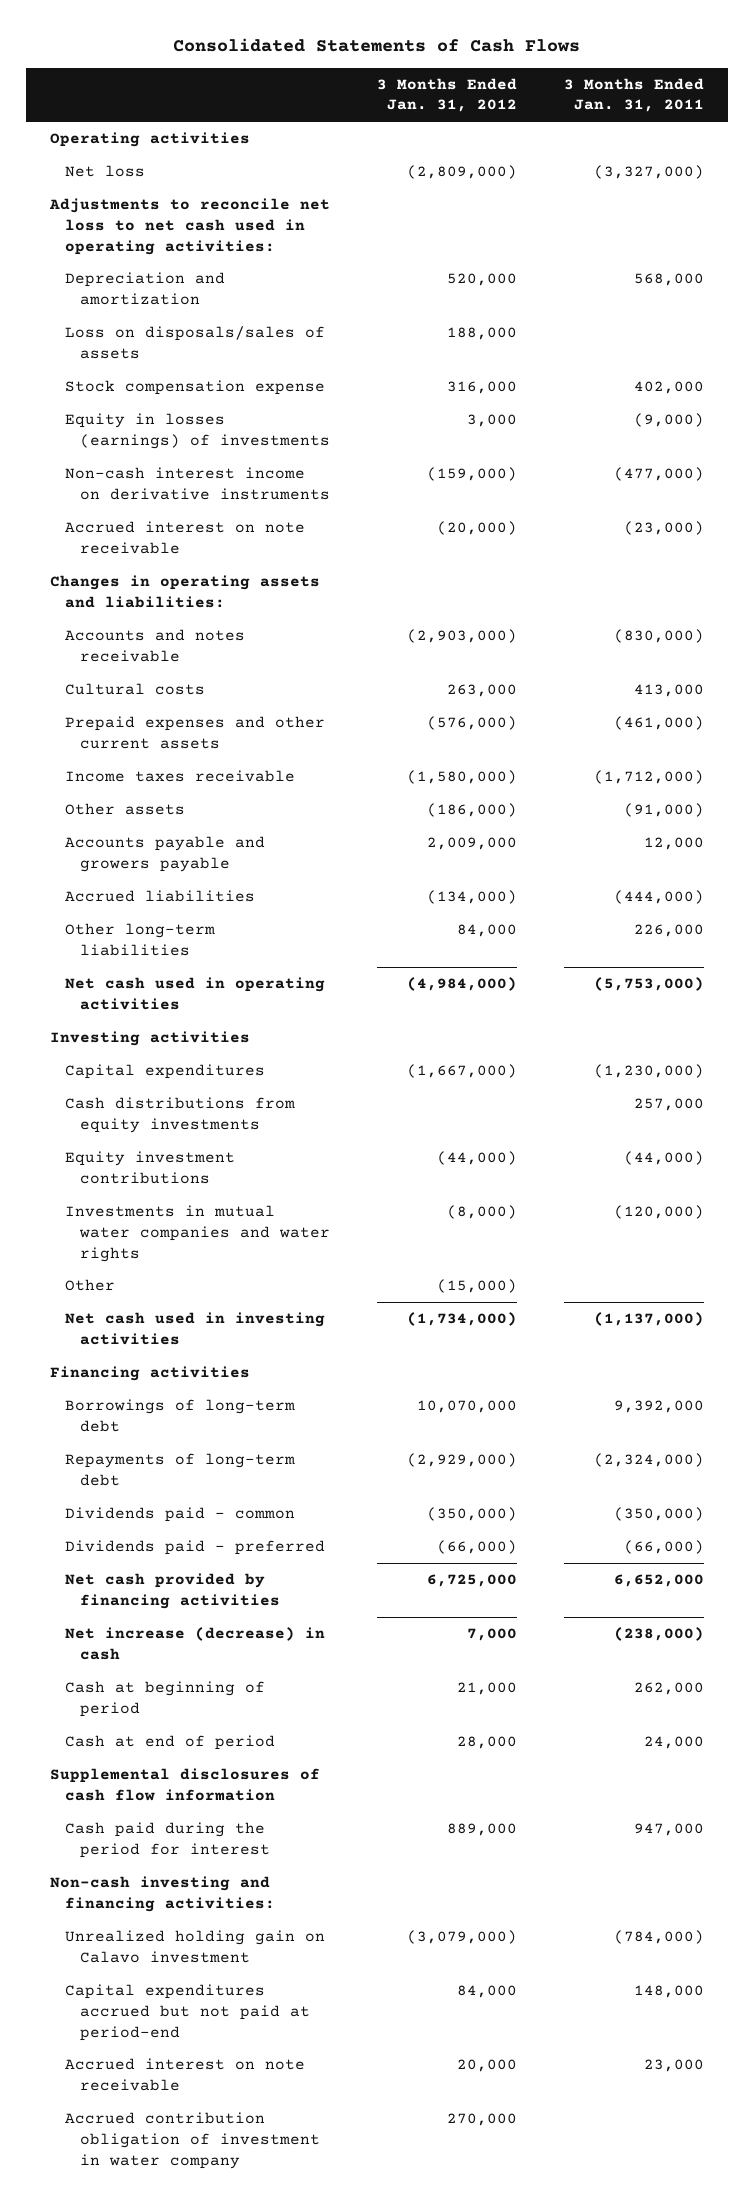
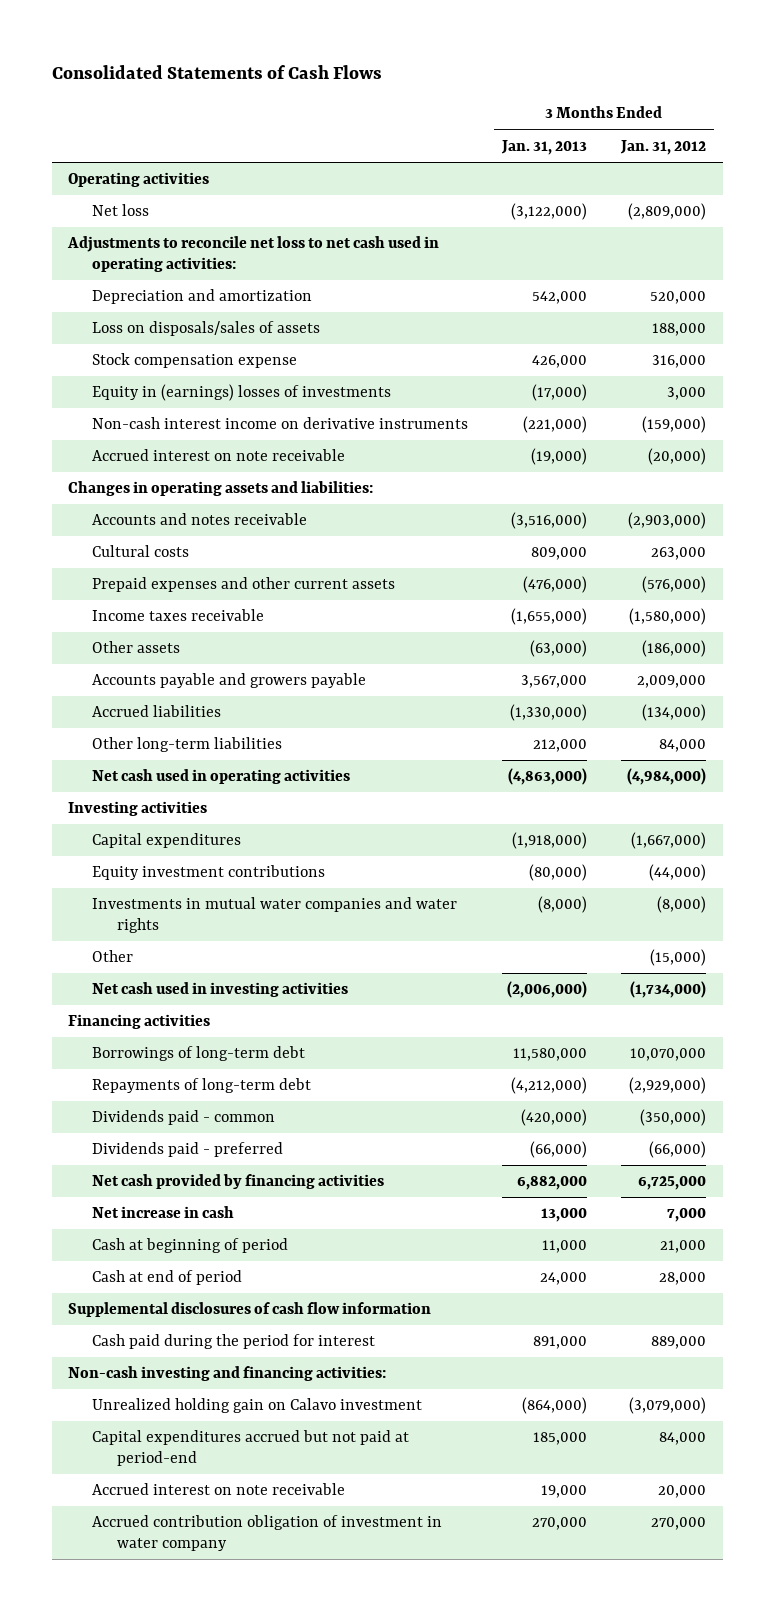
- | 3 Months Ended Jan. 31, 2012 | 3 Months Ended Jan. 31, 2011
+ | 3 Months Ended Jan. 31, 2013 | 3 Months Ended Jan. 31, 2012
- Equity in losses (earnings) of investments | 3,000 | (9,000)
+ Equity in (earnings) losses of investments | (17,000) | 3,000
- Cash distributions from equity investments | | 257,000
- Net increase (decrease) in cash | 7,000 | (238,000)
+ Net increase in cash | 13,000 | 7,000

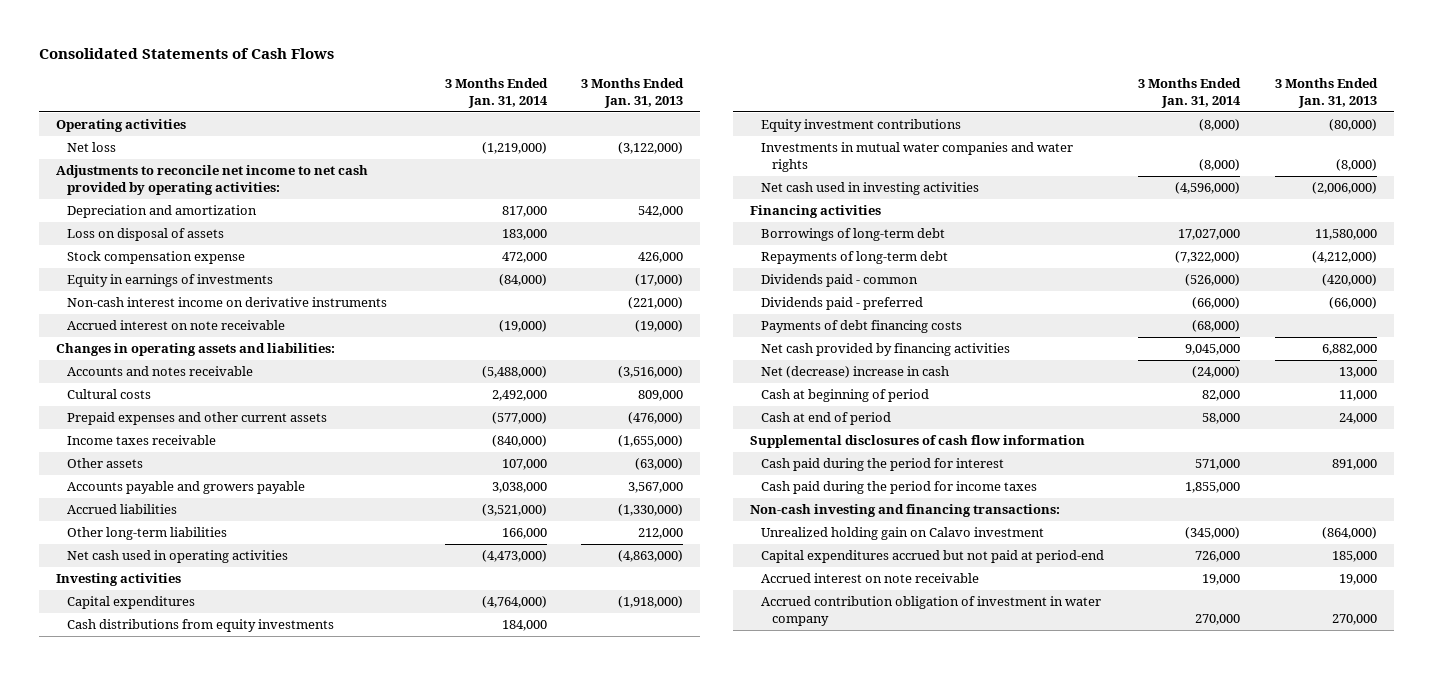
- | 3 Months Ended Jan. 31, 2013 | 3 Months Ended Jan. 31, 2012
+ | 3 Months Ended Jan. 31, 2014 | 3 Months Ended Jan. 31, 2013
- Adjustments to reconcile net loss to net cash used in operating activities:
+ Adjustments to reconcile net income to net cash provided by operating activities:
- Loss on disposals/sales of assets | | 188,000
+ Loss on disposal of assets | 183,000 |
- Equity in (earnings) losses of investments | (17,000) | 3,000
+ Equity in earnings of investments | (84,000) | (17,000)
+ Cash distributions from equity investments | 184,000 |
- Other | | (15,000)
+ Payments of debt financing costs | (68,000) |
- Net increase in cash | 13,000 | 7,000
+ Net (decrease) increase in cash | (24,000) | 13,000
- Non-cash investing and financing activities:
+ Cash paid during the period for income taxes | 1,855,000 |
+ Non-cash investing and financing transactions:

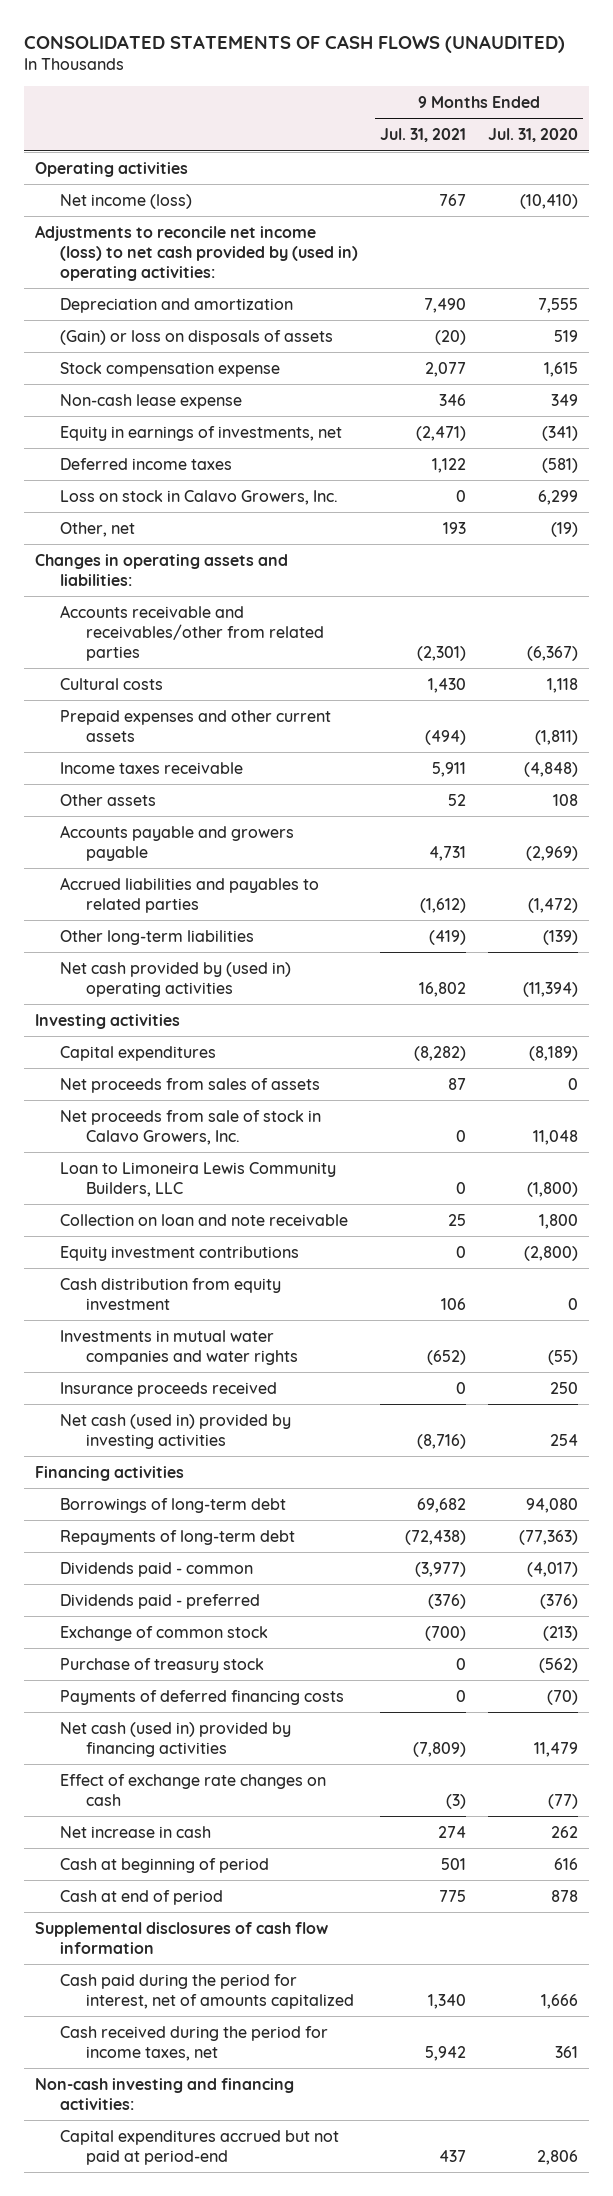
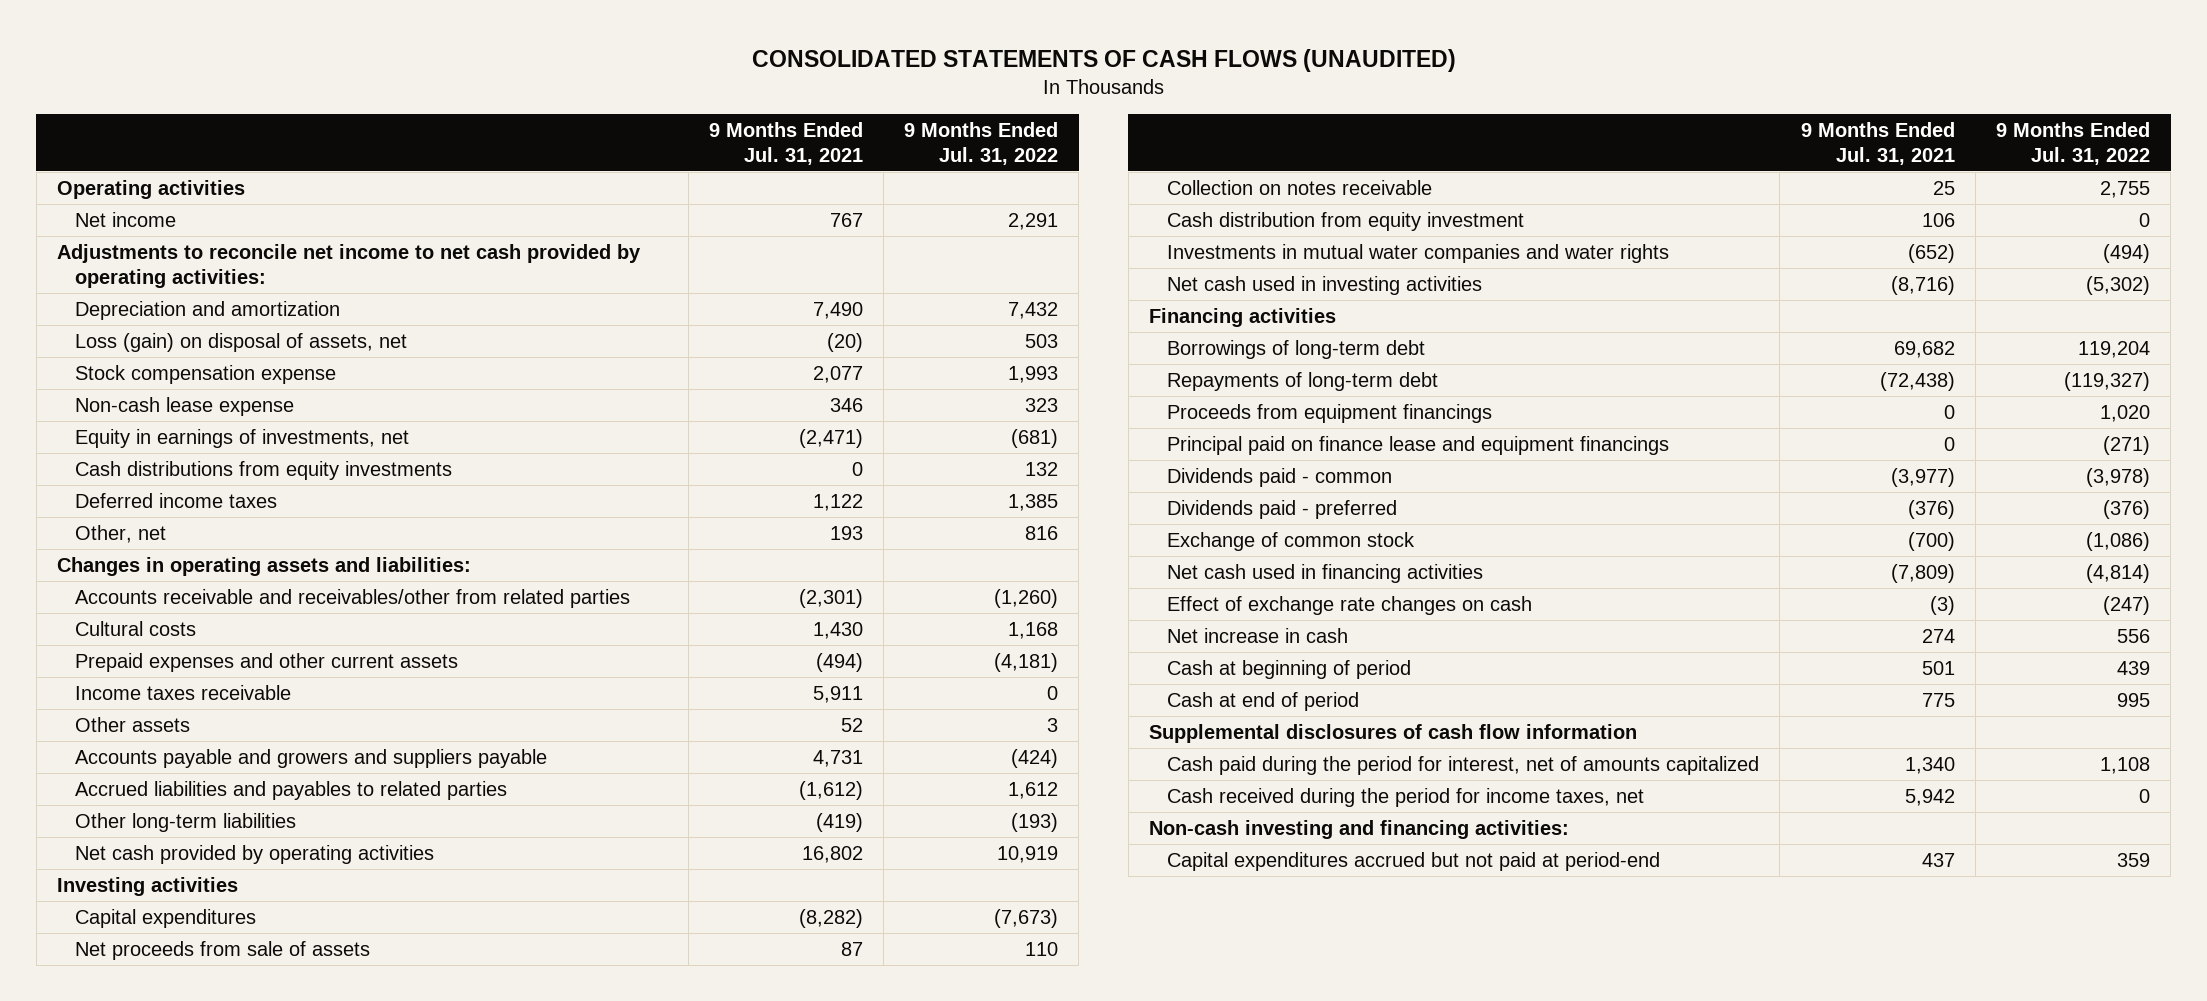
- | 9 Months Ended Jul. 31, 2021 | 9 Months Ended Jul. 31, 2020
+ | 9 Months Ended Jul. 31, 2021 | 9 Months Ended Jul. 31, 2022
- Net income (loss) | 767 | (10,410)
- Adjustments to reconcile net income (loss) to net cash provided by (used in) operating activities:
+ Net income | 767 | 2,291
+ Adjustments to reconcile net income to net cash provided by operating activities:
- (Gain) or loss on disposals of assets | (20) | 519
+ Loss (gain) on disposal of assets, net | (20) | 503
+ Cash distributions from equity investments | 0 | 132
- Loss on stock in Calavo Growers, Inc. | 0 | 6,299
- Accounts payable and growers payable | 4,731 | (2,969)
+ Accounts payable and growers and suppliers payable | 4,731 | (424)
- Net cash provided by (used in) operating activities | 16,802 | (11,394)
+ Net cash provided by operating activities | 16,802 | 10,919
- Net proceeds from sales of assets | 87 | 0
- Net proceeds from sale of stock in Calavo Growers, Inc. | 0 | 11,048
- Loan to Limoneira Lewis Community Builders, LLC | 0 | (1,800)
- Collection on loan and note receivable | 25 | 1,800
- Equity investment contributions | 0 | (2,800)
+ Net proceeds from sale of assets | 87 | 110
+ Collection on notes receivable | 25 | 2,755
- Insurance proceeds received | 0 | 250
- Net cash (used in) provided by investing activities | (8,716) | 254
+ Net cash used in investing activities | (8,716) | (5,302)
+ Proceeds from equipment financings | 0 | 1,020
+ Principal paid on finance lease and equipment financings | 0 | (271)
- Purchase of treasury stock | 0 | (562)
- Payments of deferred financing costs | 0 | (70)
- Net cash (used in) provided by financing activities | (7,809) | 11,479
+ Net cash used in financing activities | (7,809) | (4,814)

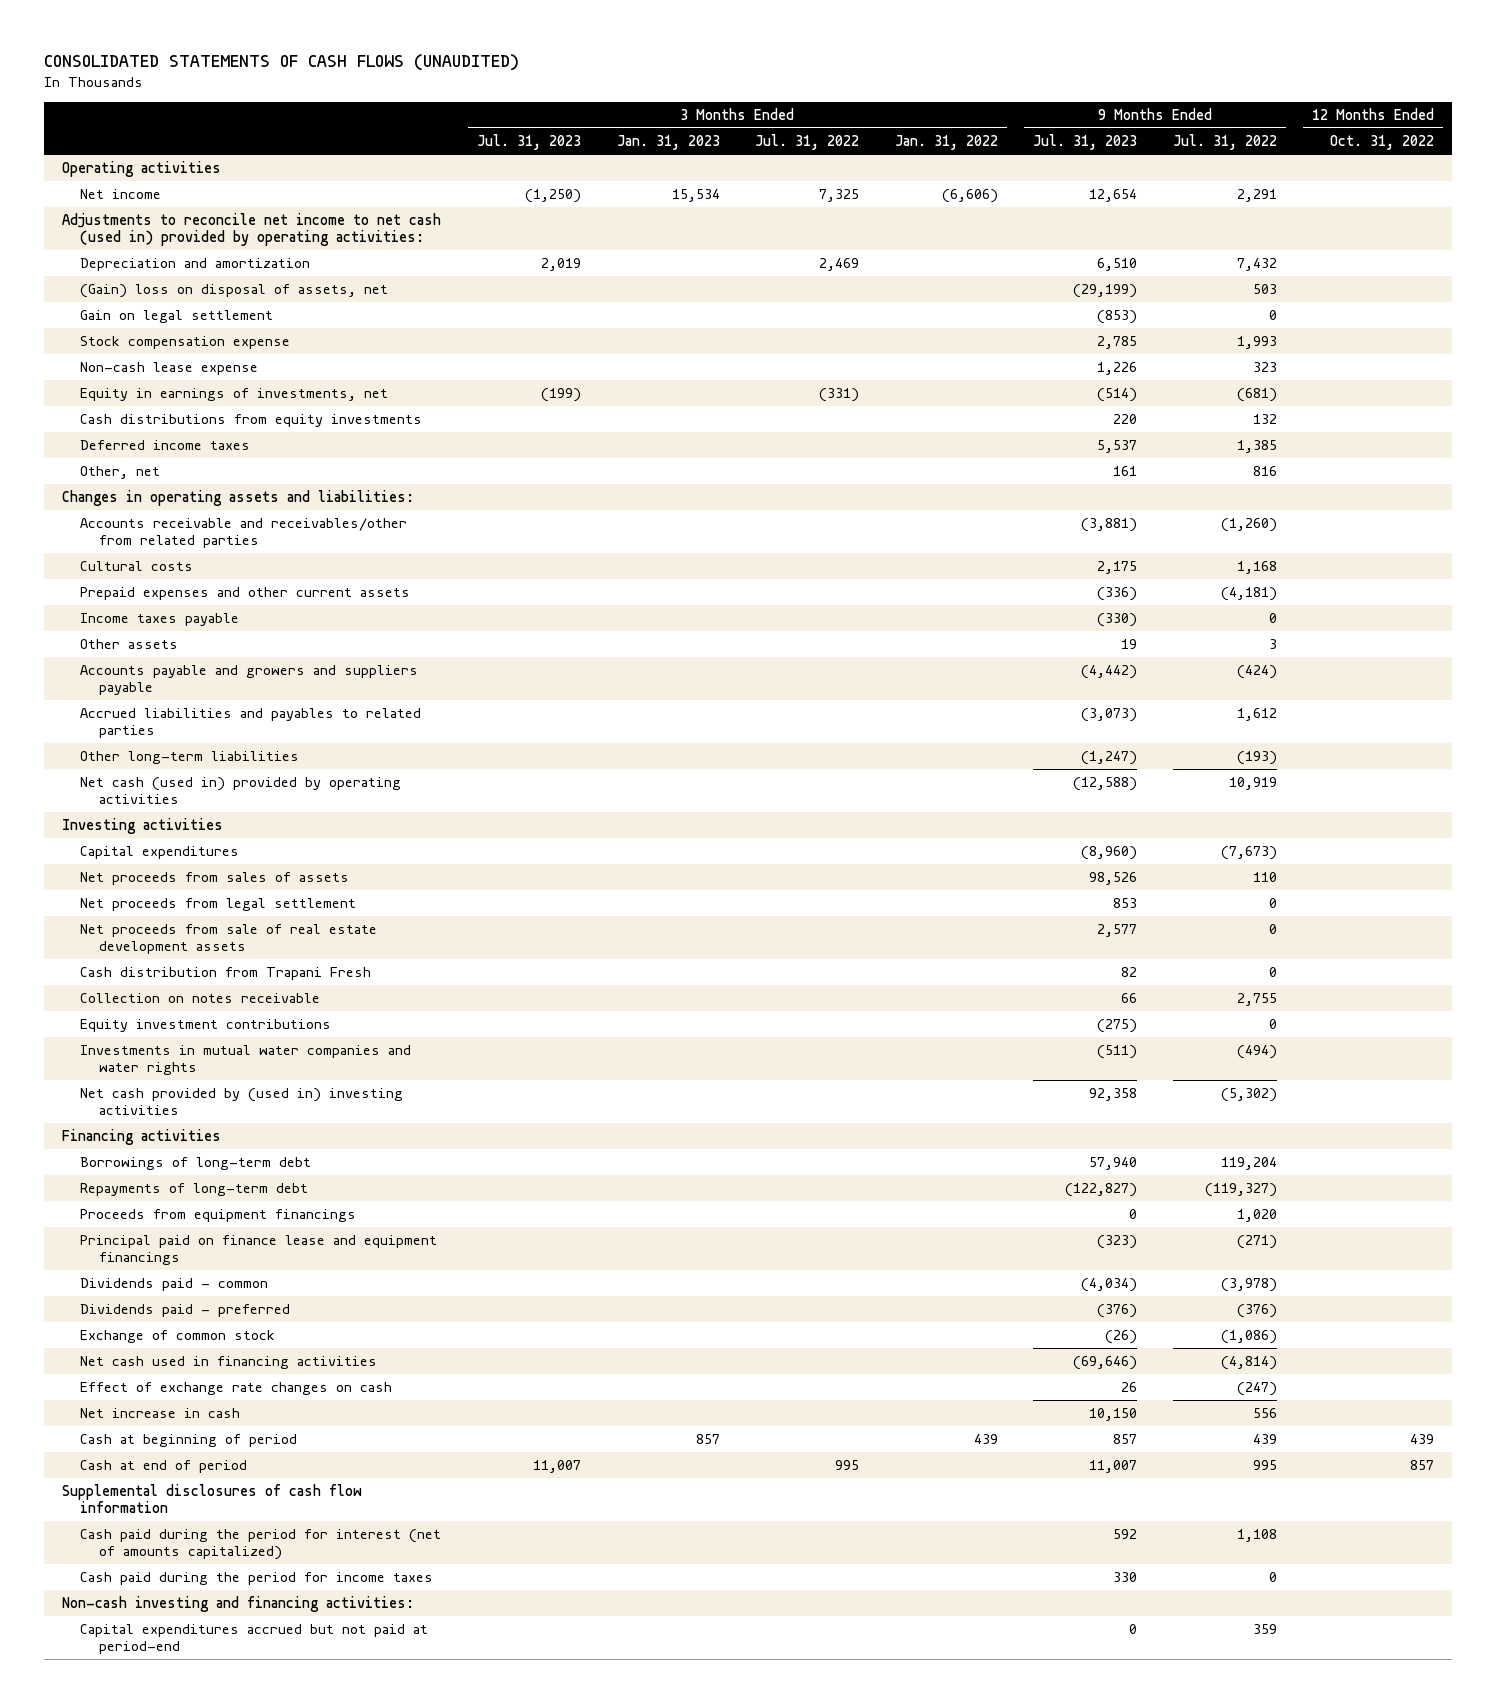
- | 9 Months Ended Jul. 31, 2021 | 9 Months Ended Jul. 31, 2022
+ | 3 Months Ended Jul. 31, 2023 | 3 Months Ended Jan. 31, 2023 | 3 Months Ended Jul. 31, 2022 | 3 Months Ended Jan. 31, 2022 | 9 Months Ended Jul. 31, 2023 | 9 Months Ended Jul. 31, 2022 | 12 Months Ended Oct. 31, 2022
- Adjustments to reconcile net income to net cash provided by operating activities:
+ Adjustments to reconcile net income to net cash (used in) provided by operating activities:
- Loss (gain) on disposal of assets, net | (20) | 503
+ (Gain) loss on disposal of assets, net | | | | | (29,199) | 503 |
+ Gain on legal settlement | | | | | (853) | 0 |
- Income taxes receivable | 5,911 | 0
+ Income taxes payable | | | | | (330) | 0 |
- Net cash provided by operating activities | 16,802 | 10,919
+ Net cash (used in) provided by operating activities | | | | | (12,588) | 10,919 |
- Net proceeds from sale of assets | 87 | 110
+ Net proceeds from sales of assets | | | | | 98,526 | 110 |
+ Net proceeds from legal settlement | | | | | 853 | 0 |
+ Net proceeds from sale of real estate development assets | | | | | 2,577 | 0 |
+ Cash distribution from Trapani Fresh | | | | | 82 | 0 |
- Cash distribution from equity investment | 106 | 0
+ Equity investment contributions | | | | | (275) | 0 |
- Net cash used in investing activities | (8,716) | (5,302)
+ Net cash provided by (used in) investing activities | | | | | 92,358 | (5,302) |
- Cash paid during the period for interest, net of amounts capitalized | 1,340 | 1,108
- Cash received during the period for income taxes, net | 5,942 | 0
+ Cash paid during the period for interest (net of amounts capitalized) | | | | | 592 | 1,108 |
+ Cash paid during the period for income taxes | | | | | 330 | 0 |

